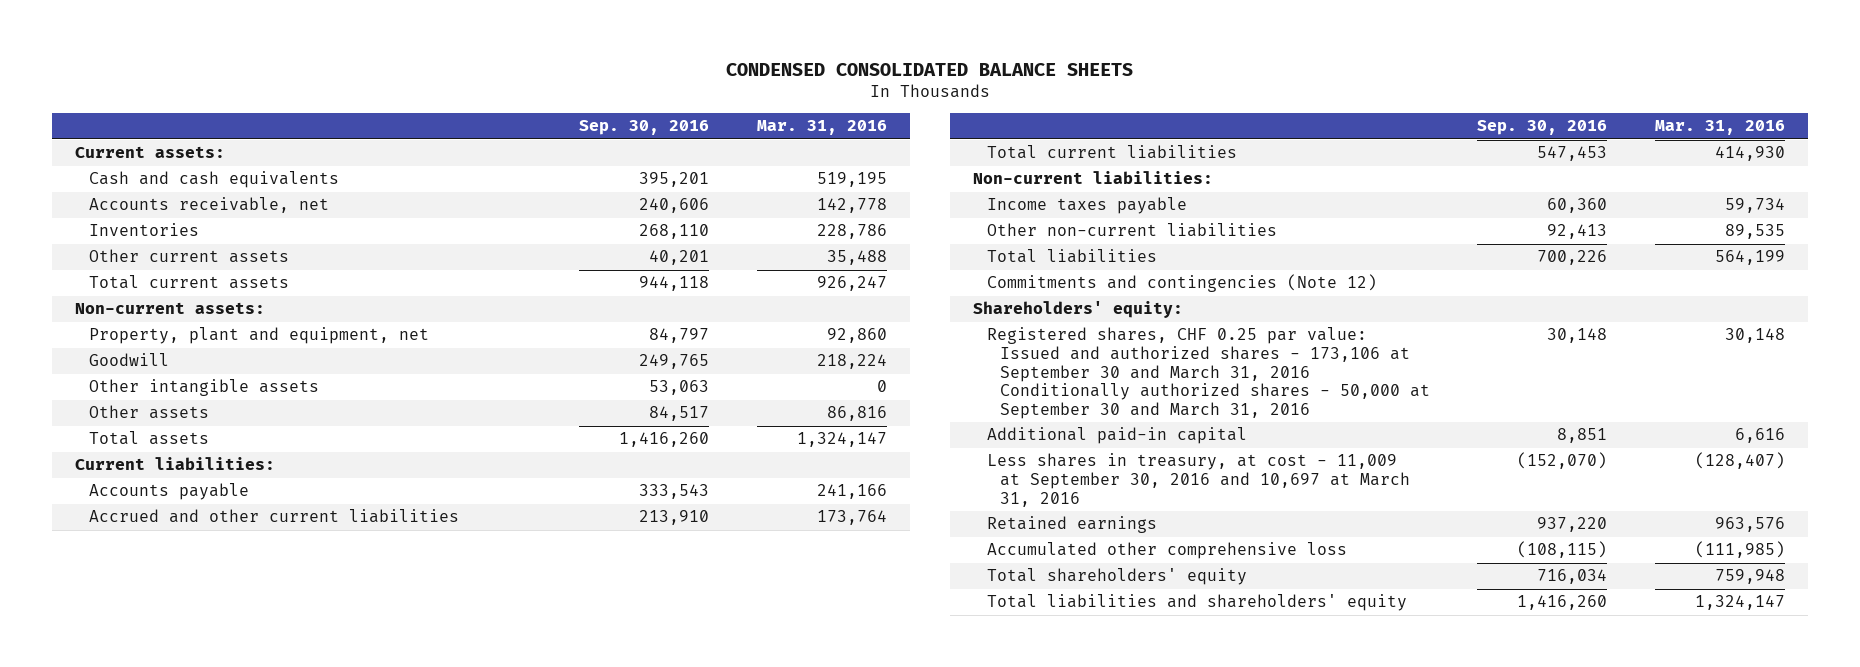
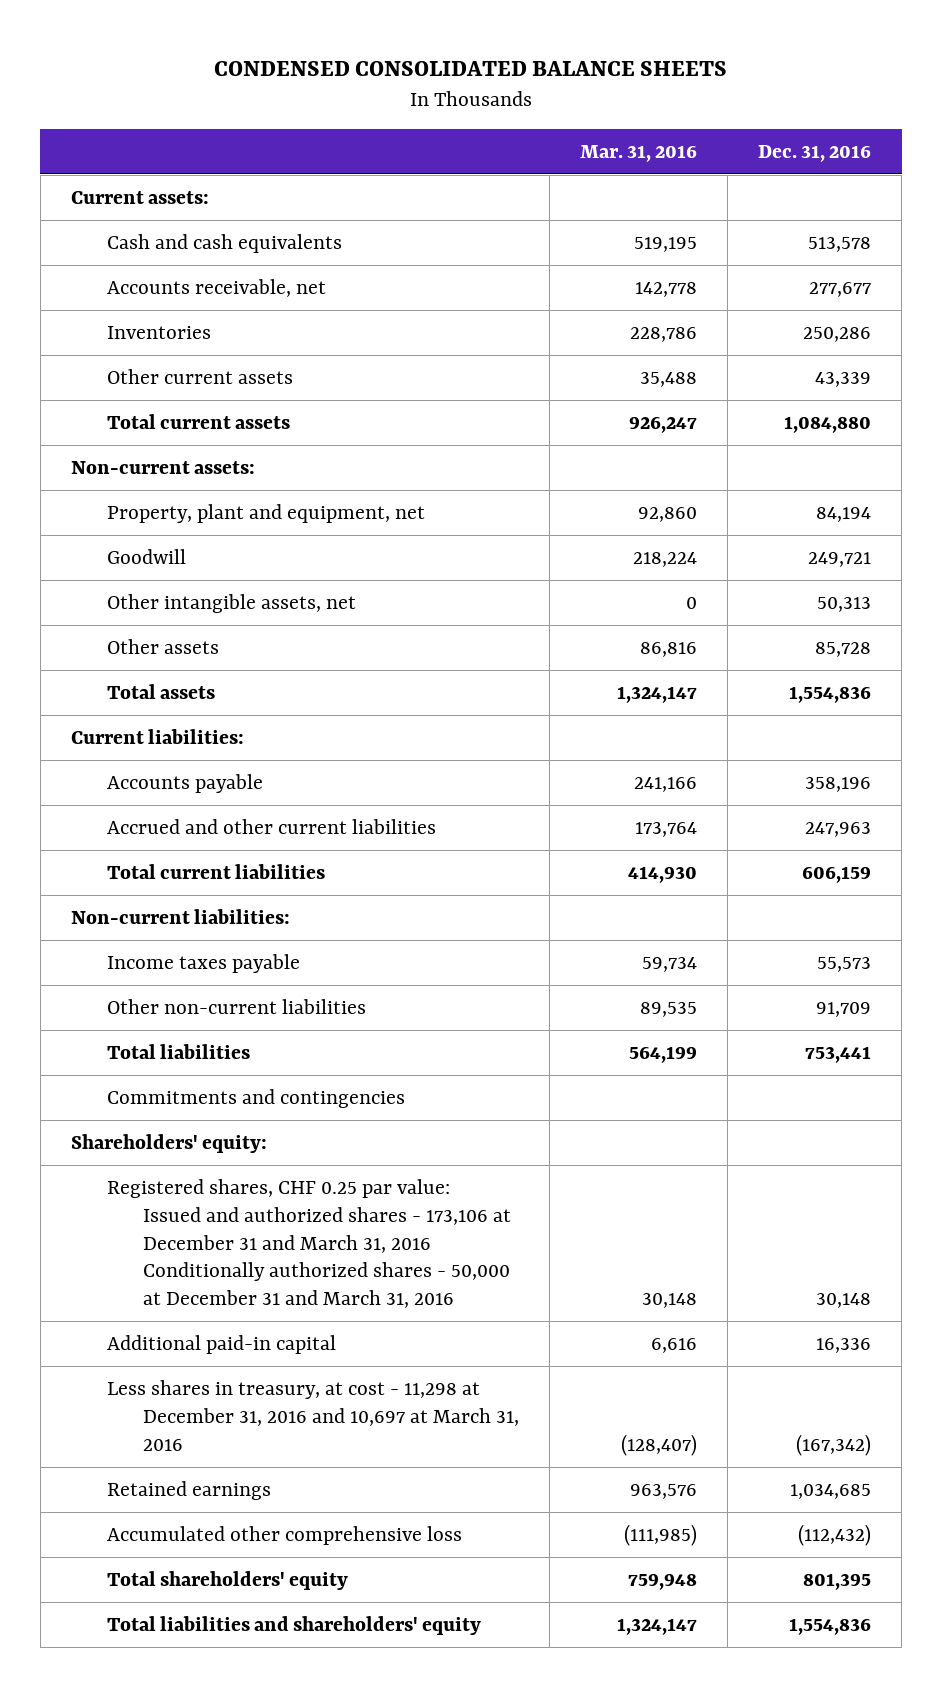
- | Sep. 30, 2016 | Mar. 31, 2016
+ | Mar. 31, 2016 | Dec. 31, 2016
- Other intangible assets | 53,063 | 0
+ Other intangible assets, net | 0 | 50,313
- Commitments and contingencies (Note 12)
+ Commitments and contingencies
- Registered shares, CHF 0.25 par value: Issued and authorized shares - 173,106 at September 30 and March 31, 2016 Conditionally authorized shares - 50,000 at September 30 and March 31, 2016 | 30,148 | 30,148
+ Registered shares, CHF 0.25 par value: Issued and authorized shares - 173,106 at December 31 and March 31, 2016 Conditionally authorized shares - 50,000 at December 31 and March 31, 2016 | 30,148 | 30,148
- Less shares in treasury, at cost - 11,009 at September 30, 2016 and 10,697 at March 31, 2016 | (152,070) | (128,407)
+ Less shares in treasury, at cost - 11,298 at December 31, 2016 and 10,697 at March 31, 2016 | (128,407) | (167,342)

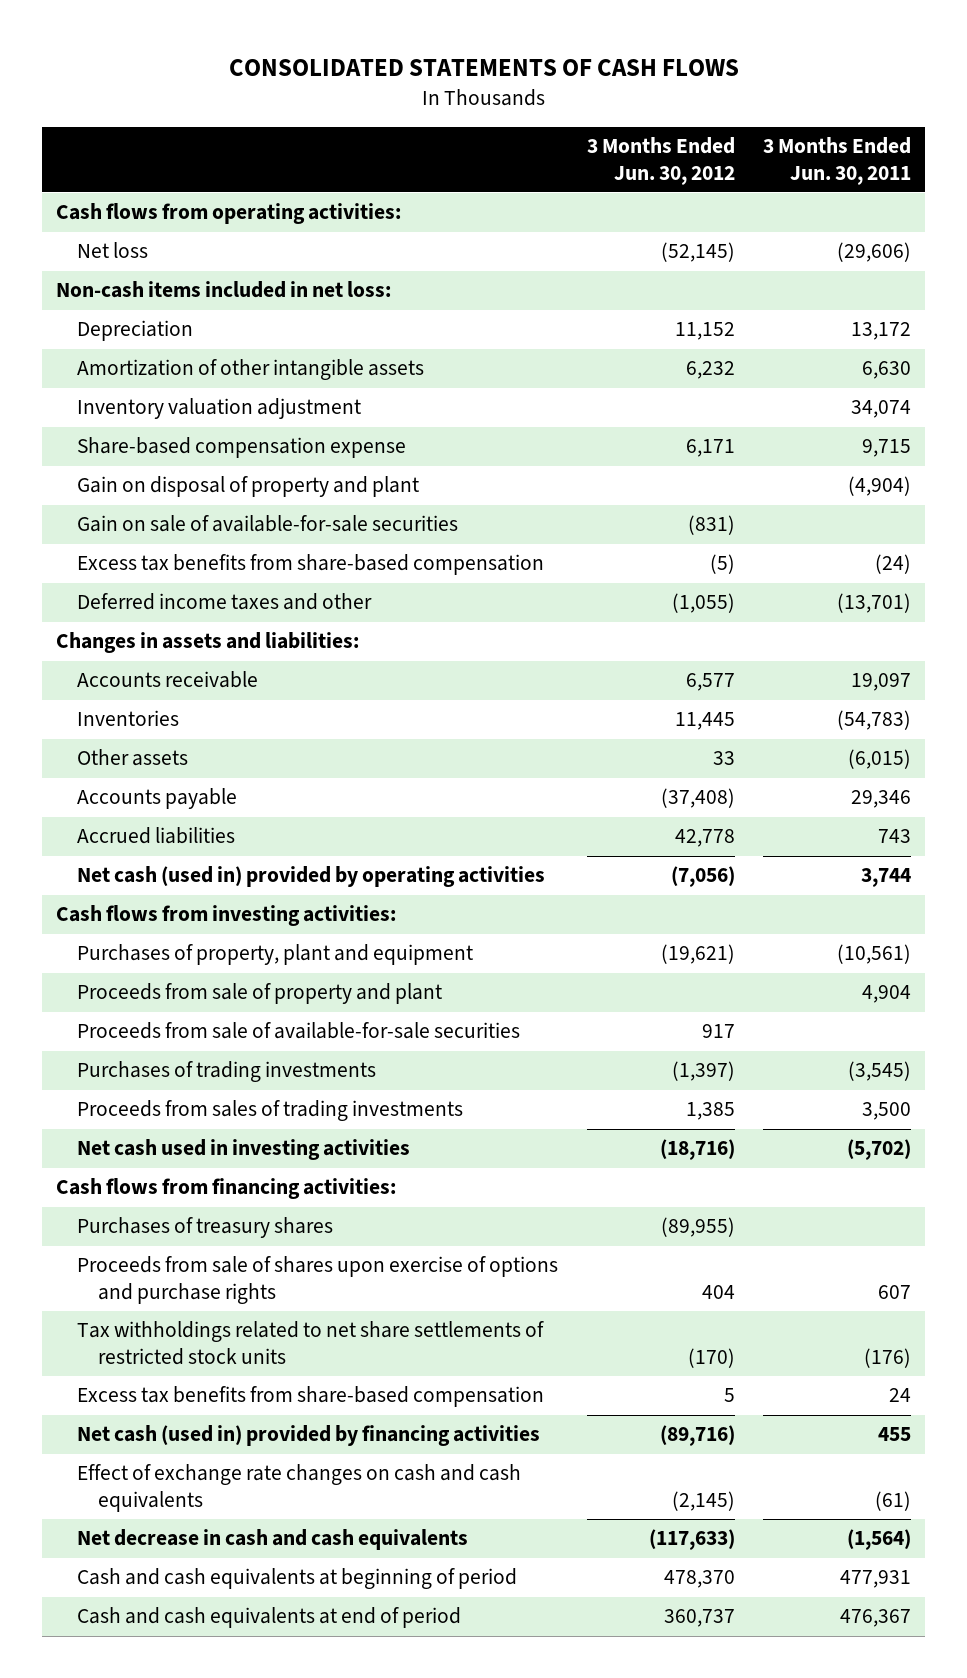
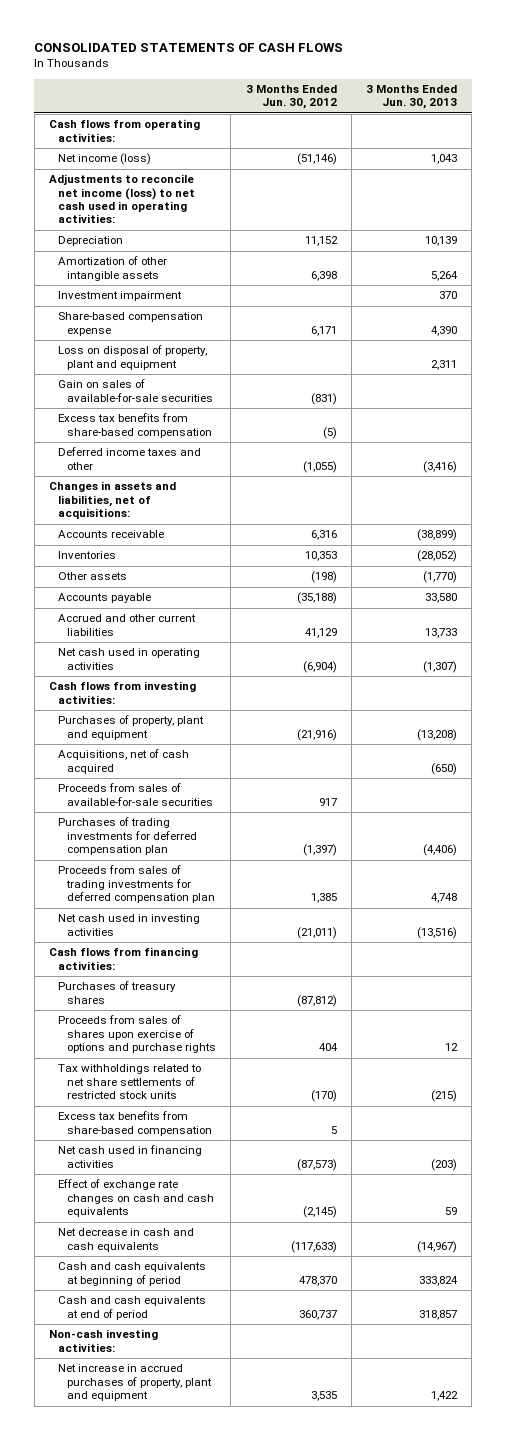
- | 3 Months Ended Jun. 30, 2012 | 3 Months Ended Jun. 30, 2011
+ | 3 Months Ended Jun. 30, 2012 | 3 Months Ended Jun. 30, 2013
- Net loss | (52,145) | (29,606)
- Non-cash items included in net loss:
+ Net income (loss) | (51,146) | 1,043
+ Adjustments to reconcile net income (loss) to net cash used in operating activities:
- Amortization of other intangible assets | 6,232 | 6,630
- Inventory valuation adjustment | | 34,074
+ Amortization of other intangible assets | 6,398 | 5,264
+ Investment impairment | | 370
- Gain on disposal of property and plant | | (4,904)
- Gain on sale of available-for-sale securities | (831) |
+ Loss on disposal of property, plant and equipment | | 2,311
+ Gain on sales of available-for-sale securities | (831) |
- Changes in assets and liabilities:
- Accounts receivable | 6,577 | 19,097
- Inventories | 11,445 | (54,783)
- Other assets | 33 | (6,015)
- Accounts payable | (37,408) | 29,346
- Accrued liabilities | 42,778 | 743
- Net cash (used in) provided by operating activities | (7,056) | 3,744
+ Changes in assets and liabilities, net of acquisitions:
+ Accounts receivable | 6,316 | (38,899)
+ Inventories | 10,353 | (28,052)
+ Other assets | (198) | (1,770)
+ Accounts payable | (35,188) | 33,580
+ Accrued and other current liabilities | 41,129 | 13,733
+ Net cash used in operating activities | (6,904) | (1,307)
- Purchases of property, plant and equipment | (19,621) | (10,561)
- Proceeds from sale of property and plant | | 4,904
- Proceeds from sale of available-for-sale securities | 917 |
- Purchases of trading investments | (1,397) | (3,545)
- Proceeds from sales of trading investments | 1,385 | 3,500
- Net cash used in investing activities | (18,716) | (5,702)
+ Purchases of property, plant and equipment | (21,916) | (13,208)
+ Acquisitions, net of cash acquired | | (650)
+ Proceeds from sales of available-for-sale securities | 917 |
+ Purchases of trading investments for deferred compensation plan | (1,397) | (4,406)
+ Proceeds from sales of trading investments for deferred compensation plan | 1,385 | 4,748
+ Net cash used in investing activities | (21,011) | (13,516)
- Purchases of treasury shares | (89,955) |
- Proceeds from sale of shares upon exercise of options and purchase rights | 404 | 607
+ Purchases of treasury shares | (87,812) |
+ Proceeds from sales of shares upon exercise of options and purchase rights | 404 | 12
- Net cash (used in) provided by financing activities | (89,716) | 455
+ Net cash used in financing activities | (87,573) | (203)
+ Non-cash investing activities:
+ Net increase in accrued purchases of property, plant and equipment | 3,535 | 1,422

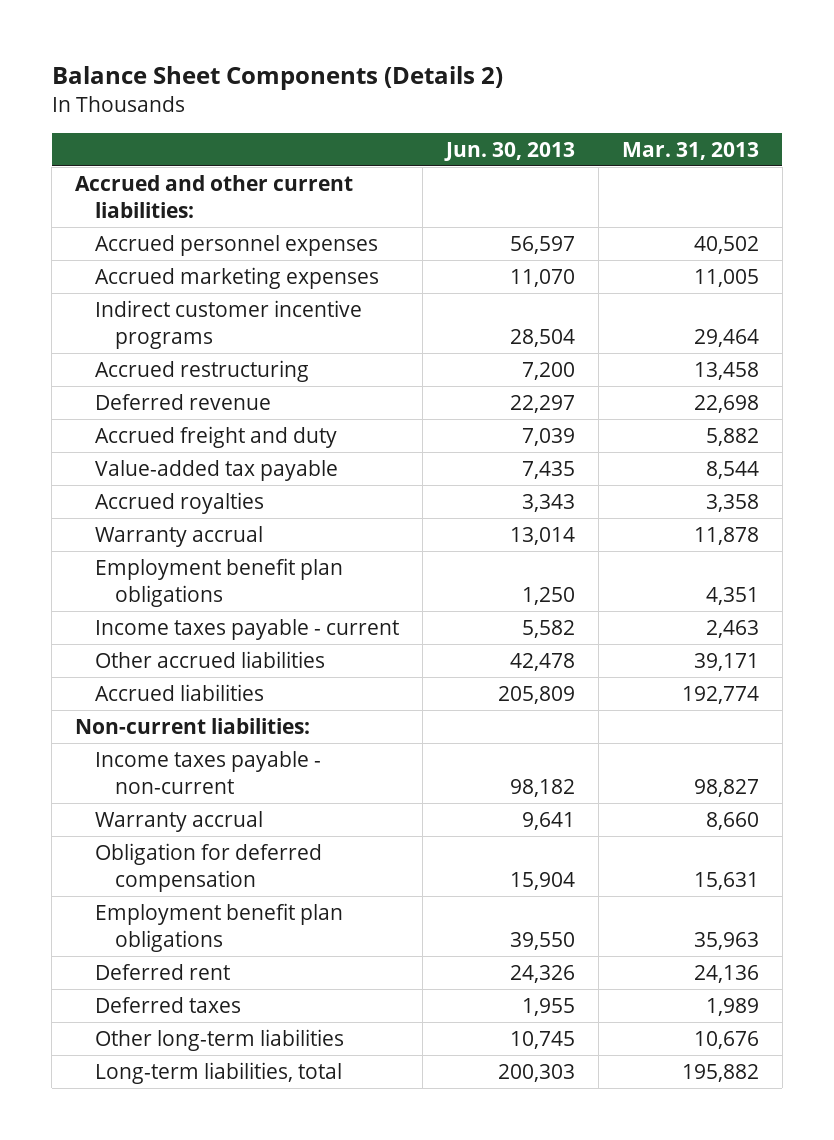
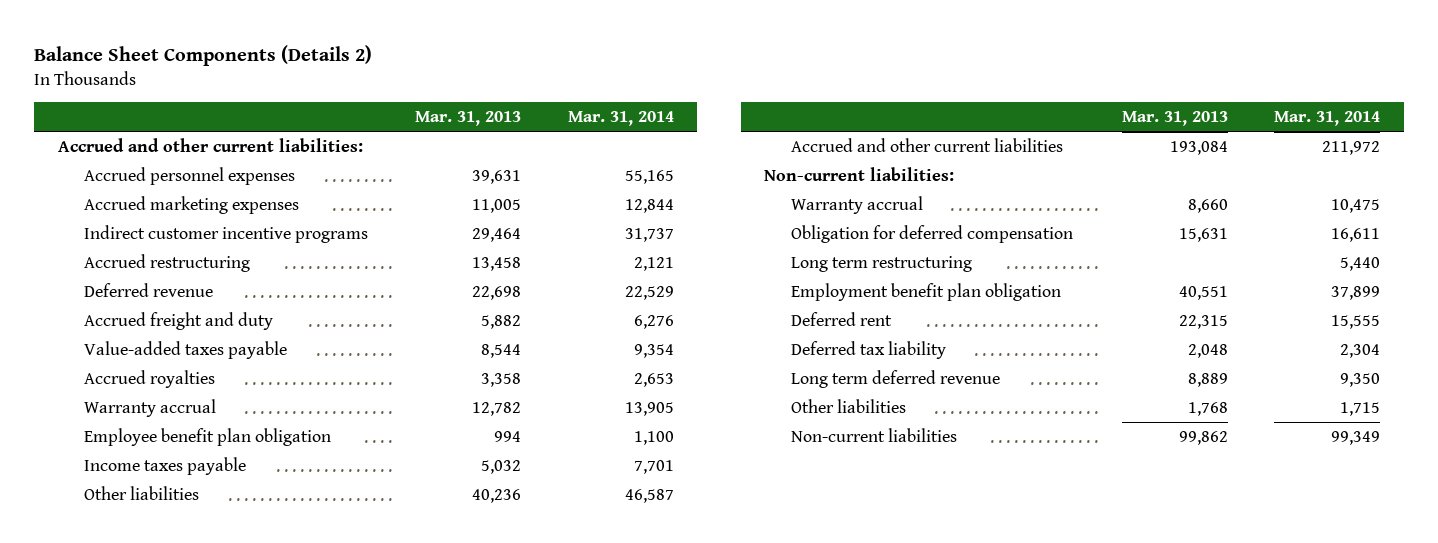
- | Jun. 30, 2013 | Mar. 31, 2013
+ | Mar. 31, 2013 | Mar. 31, 2014
- Accrued personnel expenses | 56,597 | 40,502
+ Accrued personnel expenses | 39,631 | 55,165
- Value-added tax payable | 7,435 | 8,544
+ Value-added taxes payable | 8,544 | 9,354
- Warranty accrual | 13,014 | 11,878
- Employment benefit plan obligations | 1,250 | 4,351
- Income taxes payable - current | 5,582 | 2,463
- Other accrued liabilities | 42,478 | 39,171
- Accrued liabilities | 205,809 | 192,774
+ Warranty accrual | 12,782 | 13,905
+ Employee benefit plan obligation | 994 | 1,100
+ Income taxes payable | 5,032 | 7,701
+ Other liabilities | 40,236 | 46,587
+ Accrued and other current liabilities | 193,084 | 211,972
- Income taxes payable - non-current | 98,182 | 98,827
- Employment benefit plan obligations | 39,550 | 35,963
- Deferred rent | 24,326 | 24,136
- Deferred taxes | 1,955 | 1,989
- Other long-term liabilities | 10,745 | 10,676
- Long-term liabilities, total | 200,303 | 195,882
+ Long term restructuring | | 5,440
+ Employment benefit plan obligation | 40,551 | 37,899
+ Deferred rent | 22,315 | 15,555
+ Deferred tax liability | 2,048 | 2,304
+ Long term deferred revenue | 8,889 | 9,350
+ Other liabilities | 1,768 | 1,715
+ Non-current liabilities | 99,862 | 99,349

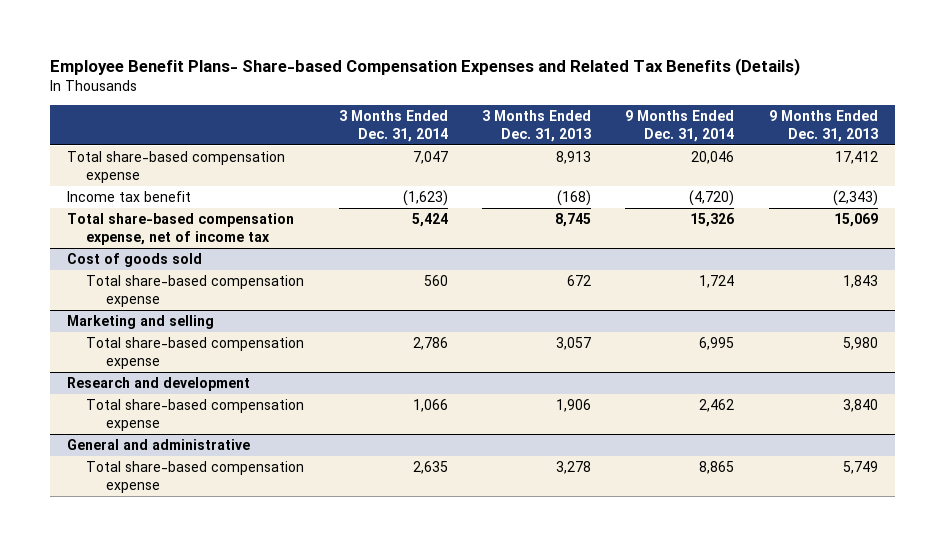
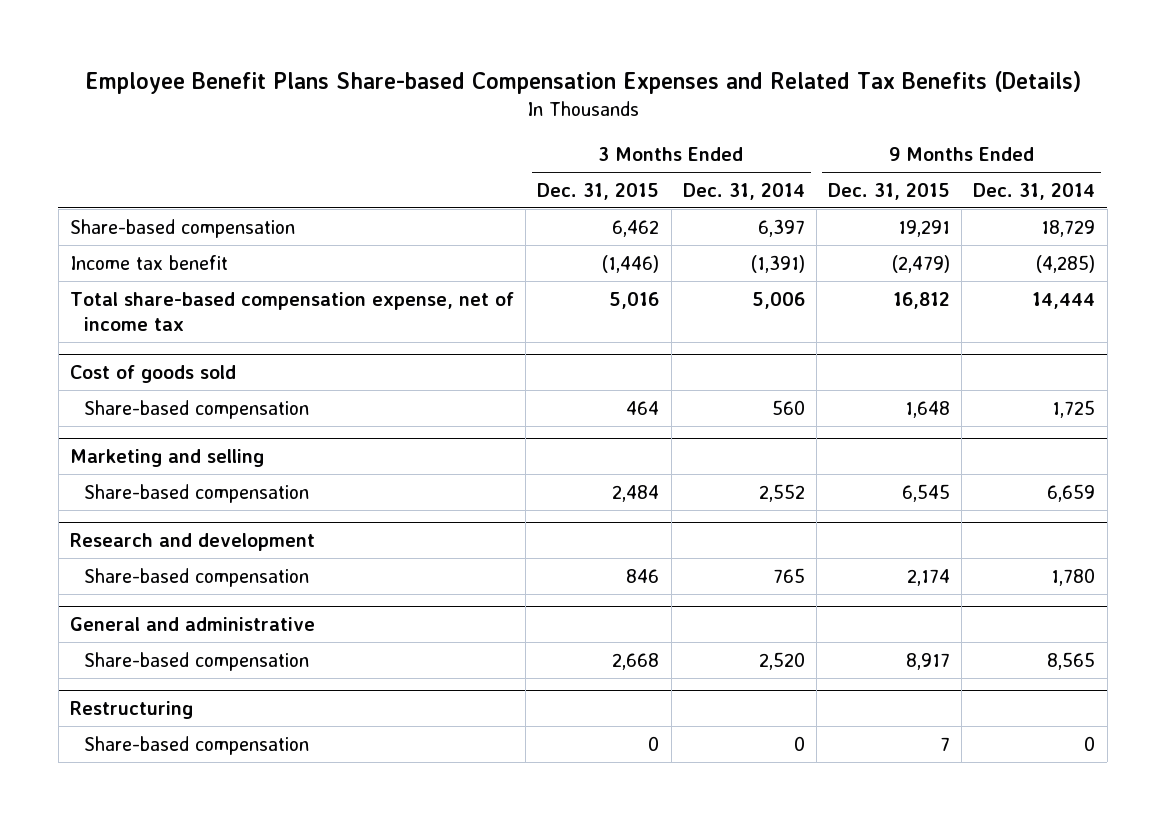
- Employee Benefit Plans- Share-based Compensation Expenses and Related Tax Benefits (Details)
+ Employee Benefit Plans Share-based Compensation Expenses and Related Tax Benefits (Details)
- | 3 Months Ended Dec. 31, 2014 | 3 Months Ended Dec. 31, 2013 | 9 Months Ended Dec. 31, 2014 | 9 Months Ended Dec. 31, 2013
+ | 3 Months Ended Dec. 31, 2015 | 3 Months Ended Dec. 31, 2014 | 9 Months Ended Dec. 31, 2015 | 9 Months Ended Dec. 31, 2014
- Total share-based compensation expense | 7,047 | 8,913 | 20,046 | 17,412
- Income tax benefit | (1,623) | (168) | (4,720) | (2,343)
- Total share-based compensation expense, net of income tax | 5,424 | 8,745 | 15,326 | 15,069
+ Share-based compensation | 6,462 | 6,397 | 19,291 | 18,729
+ Income tax benefit | (1,446) | (1,391) | (2,479) | (4,285)
+ Total share-based compensation expense, net of income tax | 5,016 | 5,006 | 16,812 | 14,444
@ Cost of goods sold
- Total share-based compensation expense | 560 | 672 | 1,724 | 1,843
+ Share-based compensation | 464 | 560 | 1,648 | 1,725
@ Marketing and selling
- Total share-based compensation expense | 2,786 | 3,057 | 6,995 | 5,980
+ Share-based compensation | 2,484 | 2,552 | 6,545 | 6,659
@ Research and development
- Total share-based compensation expense | 1,066 | 1,906 | 2,462 | 3,840
+ Share-based compensation | 846 | 765 | 2,174 | 1,780
@ General and administrative
- Total share-based compensation expense | 2,635 | 3,278 | 8,865 | 5,749
+ Share-based compensation | 2,668 | 2,520 | 8,917 | 8,565
+ Restructuring
+ Share-based compensation | 0 | 0 | 7 | 0

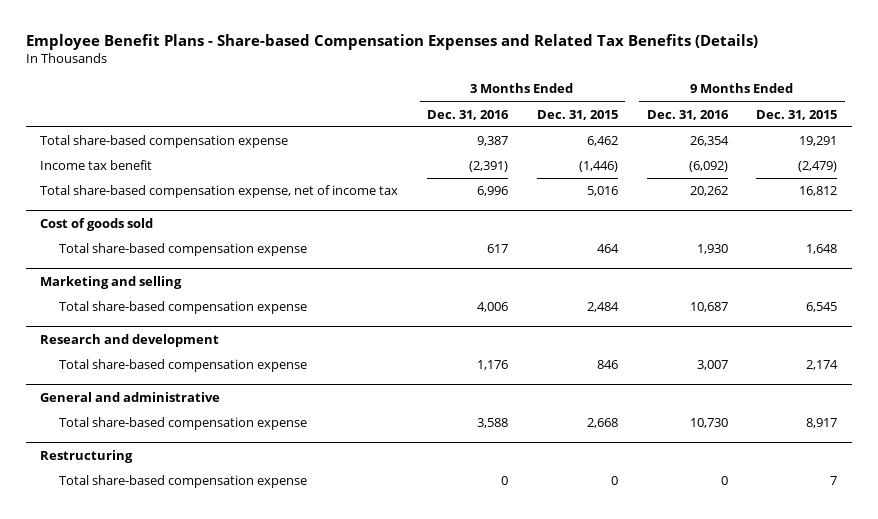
- Employee Benefit Plans Share-based Compensation Expenses and Related Tax Benefits (Details)
+ Employee Benefit Plans - Share-based Compensation Expenses and Related Tax Benefits (Details)
- | 3 Months Ended Dec. 31, 2015 | 3 Months Ended Dec. 31, 2014 | 9 Months Ended Dec. 31, 2015 | 9 Months Ended Dec. 31, 2014
+ | 3 Months Ended Dec. 31, 2016 | 3 Months Ended Dec. 31, 2015 | 9 Months Ended Dec. 31, 2016 | 9 Months Ended Dec. 31, 2015
- Share-based compensation | 6,462 | 6,397 | 19,291 | 18,729
+ Total share-based compensation expense | 9,387 | 6,462 | 26,354 | 19,291
@ Cost of goods sold
- Share-based compensation | 464 | 560 | 1,648 | 1,725
+ Total share-based compensation expense | 617 | 464 | 1,930 | 1,648
@ Marketing and selling
- Share-based compensation | 2,484 | 2,552 | 6,545 | 6,659
+ Total share-based compensation expense | 4,006 | 2,484 | 10,687 | 6,545
@ Research and development
- Share-based compensation | 846 | 765 | 2,174 | 1,780
+ Total share-based compensation expense | 1,176 | 846 | 3,007 | 2,174
@ General and administrative
- Share-based compensation | 2,668 | 2,520 | 8,917 | 8,565
+ Total share-based compensation expense | 3,588 | 2,668 | 10,730 | 8,917
@ Restructuring
- Share-based compensation | 0 | 0 | 7 | 0
+ Total share-based compensation expense | 0 | 0 | 0 | 7

